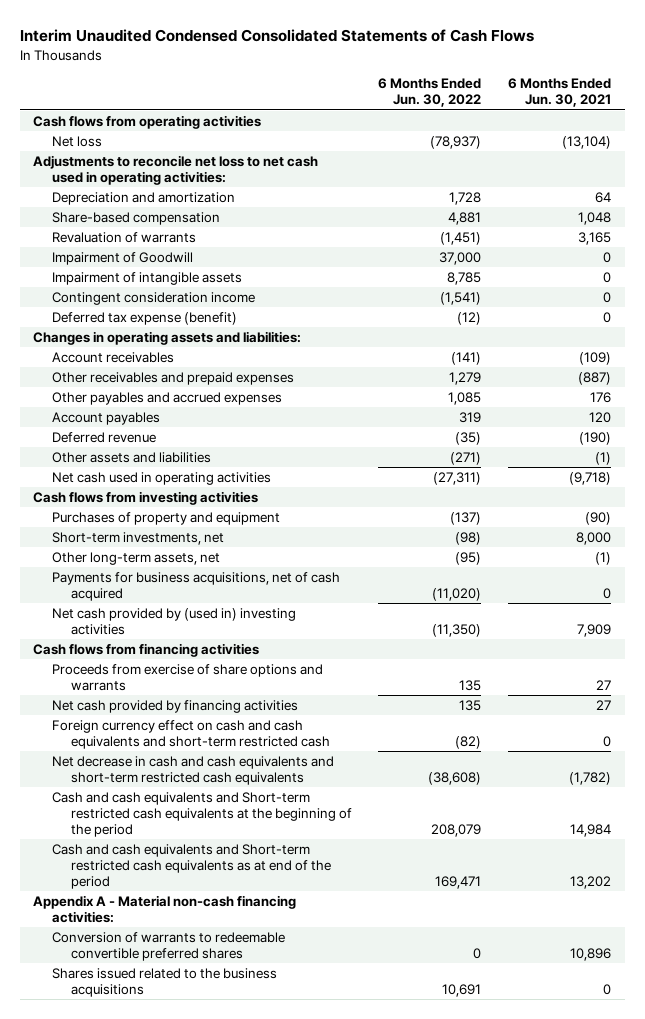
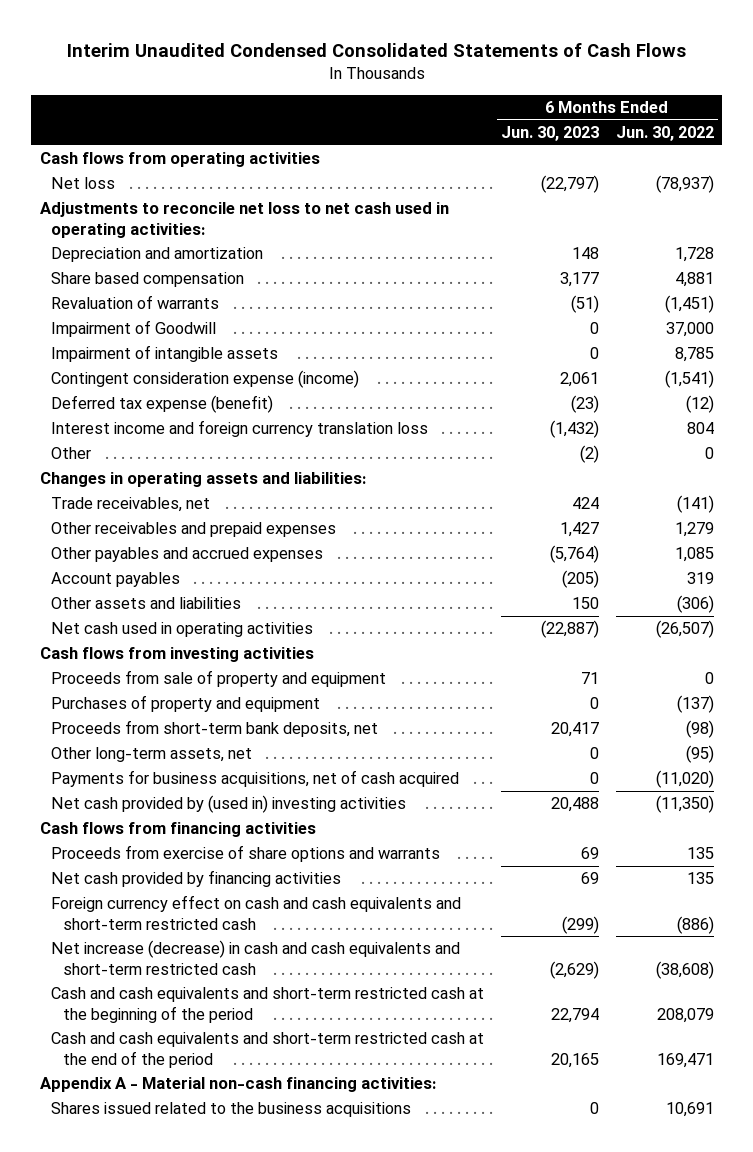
- | 6 Months Ended Jun. 30, 2022 | 6 Months Ended Jun. 30, 2021
+ | 6 Months Ended Jun. 30, 2023 | 6 Months Ended Jun. 30, 2022
- Share-based compensation | 4,881 | 1,048
+ Share based compensation | 3,177 | 4,881
- Contingent consideration income | (1,541) | 0
+ Contingent consideration expense (income) | 2,061 | (1,541)
+ Interest income and foreign currency translation loss | (1,432) | 804
+ Other | (2) | 0
- Account receivables | (141) | (109)
+ Trade receivables, net | 424 | (141)
- Deferred revenue | (35) | (190)
- Other assets and liabilities | (271) | (1)
- Net cash used in operating activities | (27,311) | (9,718)
+ Other assets and liabilities | 150 | (306)
+ Net cash used in operating activities | (22,887) | (26,507)
+ Proceeds from sale of property and equipment | 71 | 0
- Short-term investments, net | (98) | 8,000
+ Proceeds from short-term bank deposits, net | 20,417 | (98)
- Foreign currency effect on cash and cash equivalents and short-term restricted cash | (82) | 0
- Net decrease in cash and cash equivalents and short-term restricted cash equivalents | (38,608) | (1,782)
- Cash and cash equivalents and Short-term restricted cash equivalents at the beginning of the period | 208,079 | 14,984
- Cash and cash equivalents and Short-term restricted cash equivalents as at end of the period | 169,471 | 13,202
+ Foreign currency effect on cash and cash equivalents and short-term restricted cash | (299) | (886)
+ Net increase (decrease) in cash and cash equivalents and short-term restricted cash | (2,629) | (38,608)
+ Cash and cash equivalents and short-term restricted cash at the beginning of the period | 22,794 | 208,079
+ Cash and cash equivalents and short-term restricted cash at the end of the period | 20,165 | 169,471
- Conversion of warrants to redeemable convertible preferred shares | 0 | 10,896

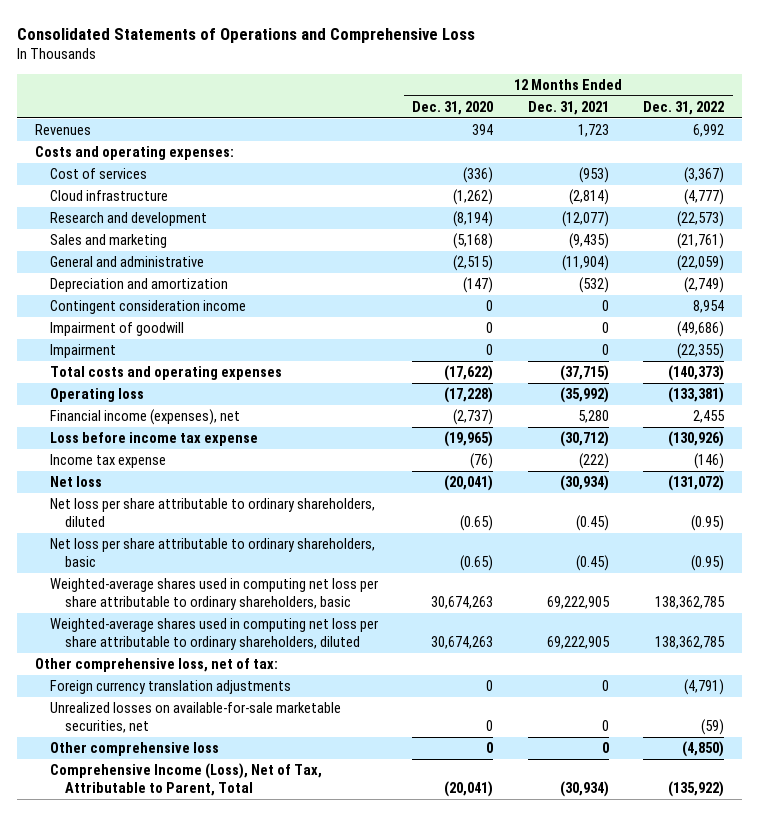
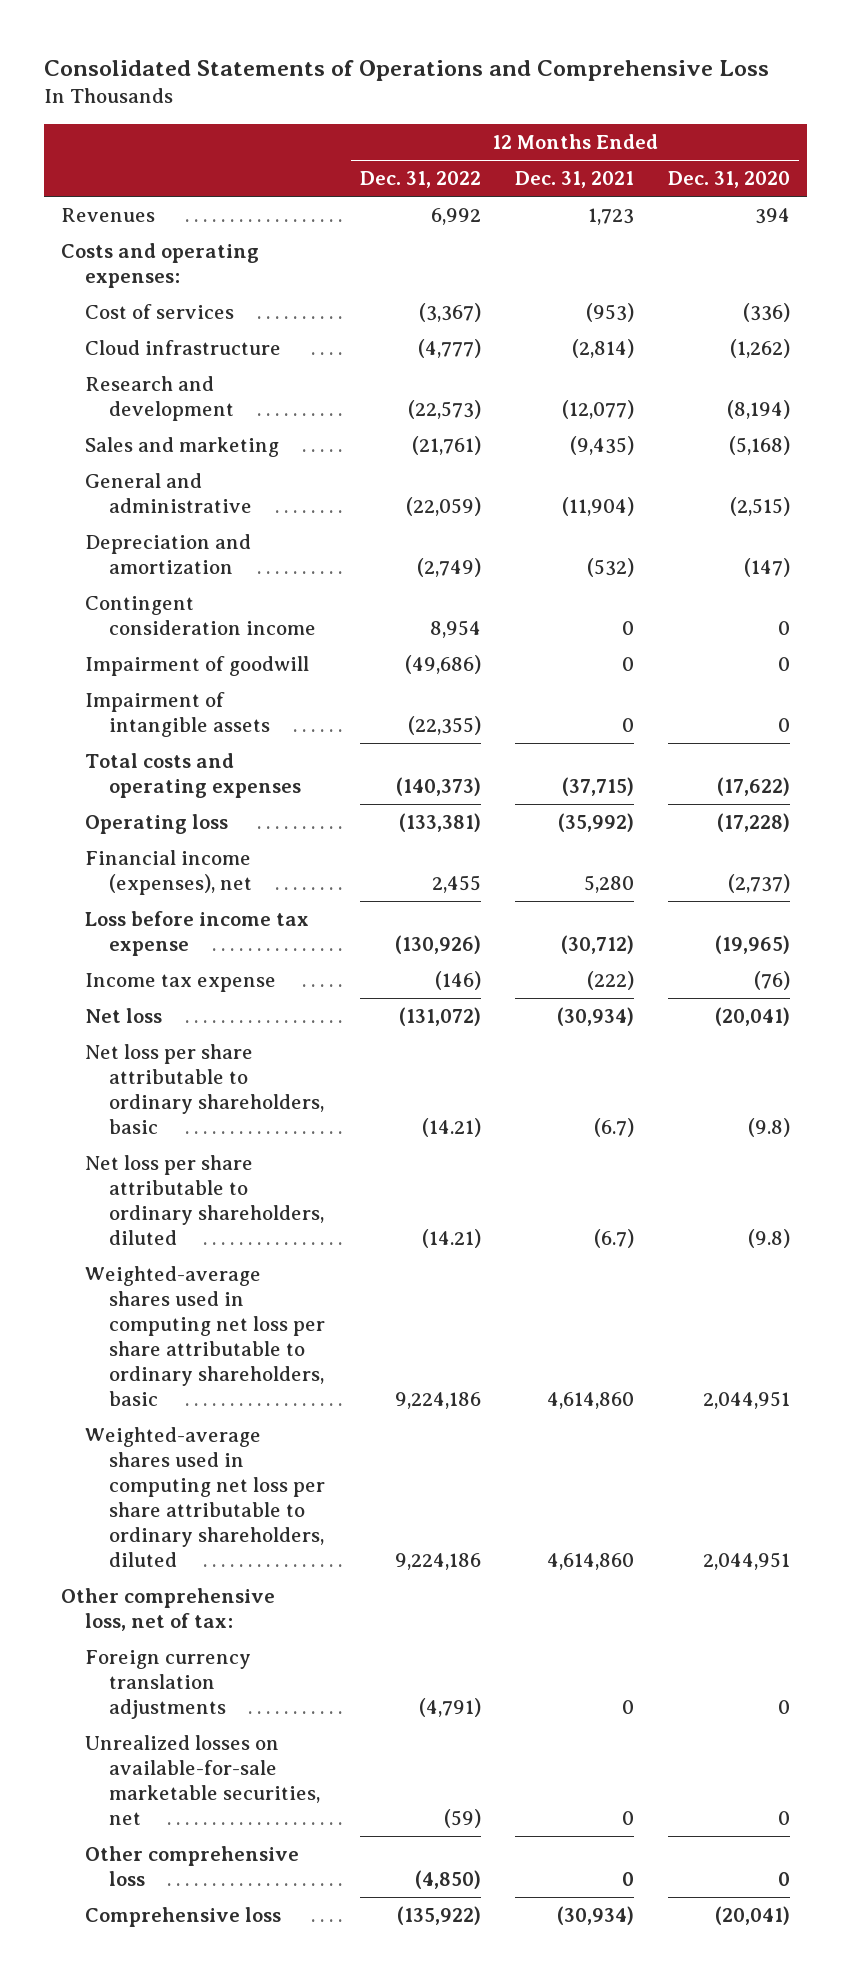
- | 12 Months Ended Dec. 31, 2020 | 12 Months Ended Dec. 31, 2021 | 12 Months Ended Dec. 31, 2022
+ | 12 Months Ended Dec. 31, 2022 | 12 Months Ended Dec. 31, 2021 | 12 Months Ended Dec. 31, 2020
- Impairment | 0 | 0 | (22,355)
+ Impairment of intangible assets | (22,355) | 0 | 0
- Net loss per share attributable to ordinary shareholders, diluted | (0.65) | (0.45) | (0.95)
- Net loss per share attributable to ordinary shareholders, basic | (0.65) | (0.45) | (0.95)
- Weighted-average shares used in computing net loss per share attributable to ordinary shareholders, basic | 30,674,263 | 69,222,905 | 138,362,785
- Weighted-average shares used in computing net loss per share attributable to ordinary shareholders, diluted | 30,674,263 | 69,222,905 | 138,362,785
+ Net loss per share attributable to ordinary shareholders, basic | (14.21) | (6.7) | (9.8)
+ Net loss per share attributable to ordinary shareholders, diluted | (14.21) | (6.7) | (9.8)
+ Weighted-average shares used in computing net loss per share attributable to ordinary shareholders, basic | 9,224,186 | 4,614,860 | 2,044,951
+ Weighted-average shares used in computing net loss per share attributable to ordinary shareholders, diluted | 9,224,186 | 4,614,860 | 2,044,951
- Comprehensive Income (Loss), Net of Tax, Attributable to Parent, Total | (20,041) | (30,934) | (135,922)
+ Comprehensive loss | (135,922) | (30,934) | (20,041)

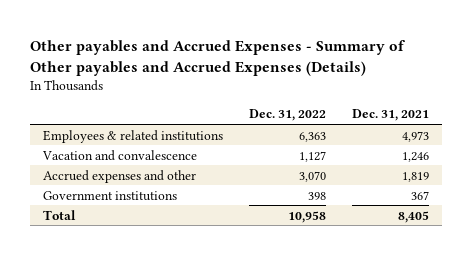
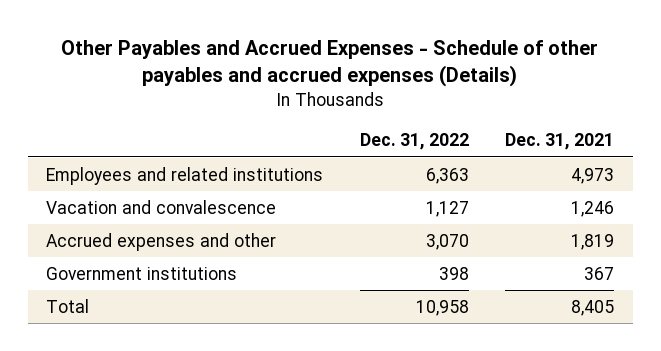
- Other payables and Accrued Expenses - Summary of Other payables and Accrued Expenses (Details)
+ Other Payables and Accrued Expenses - Schedule of other payables and accrued expenses (Details)
- Employees & related institutions | 6,363 | 4,973
+ Employees and related institutions | 6,363 | 4,973

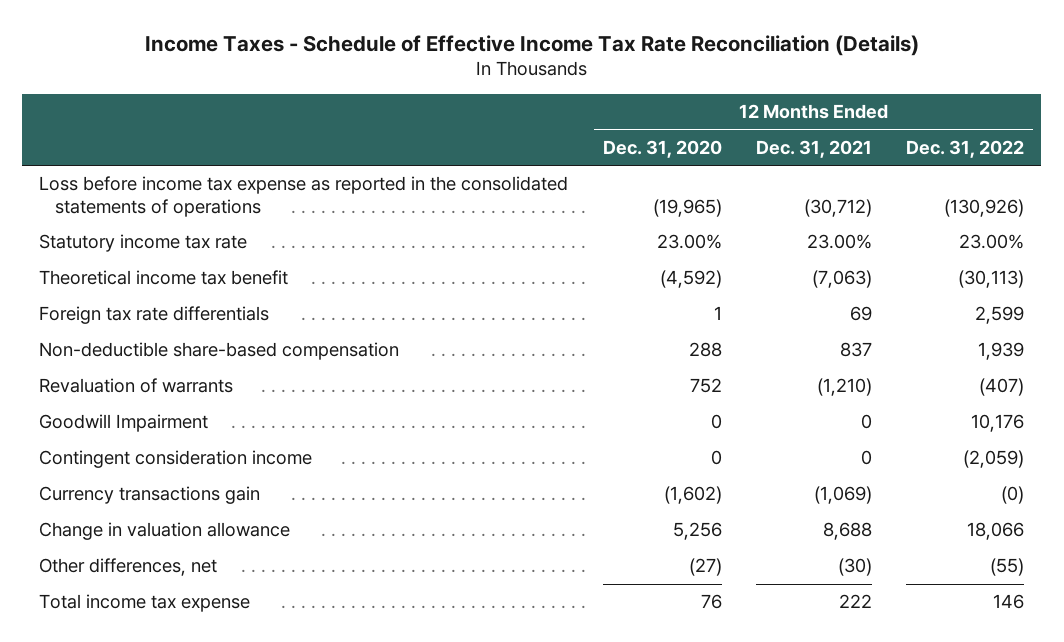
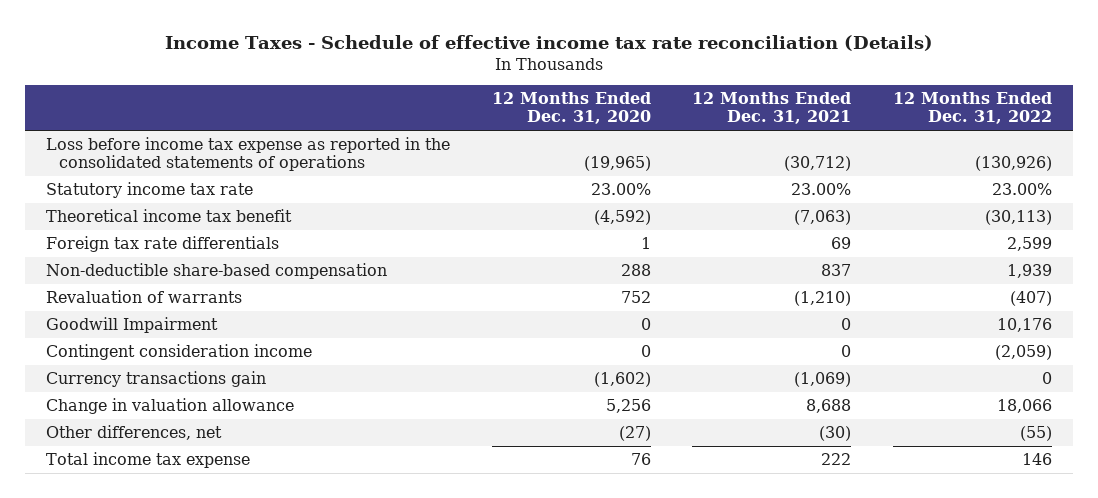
- Income Taxes - Schedule of Effective Income Tax Rate Reconciliation (Details)
+ Income Taxes - Schedule of effective income tax rate reconciliation (Details)
- Currency transactions gain | (1,602) | (1,069) | (0)
+ Currency transactions gain | (1,602) | (1,069) | 0

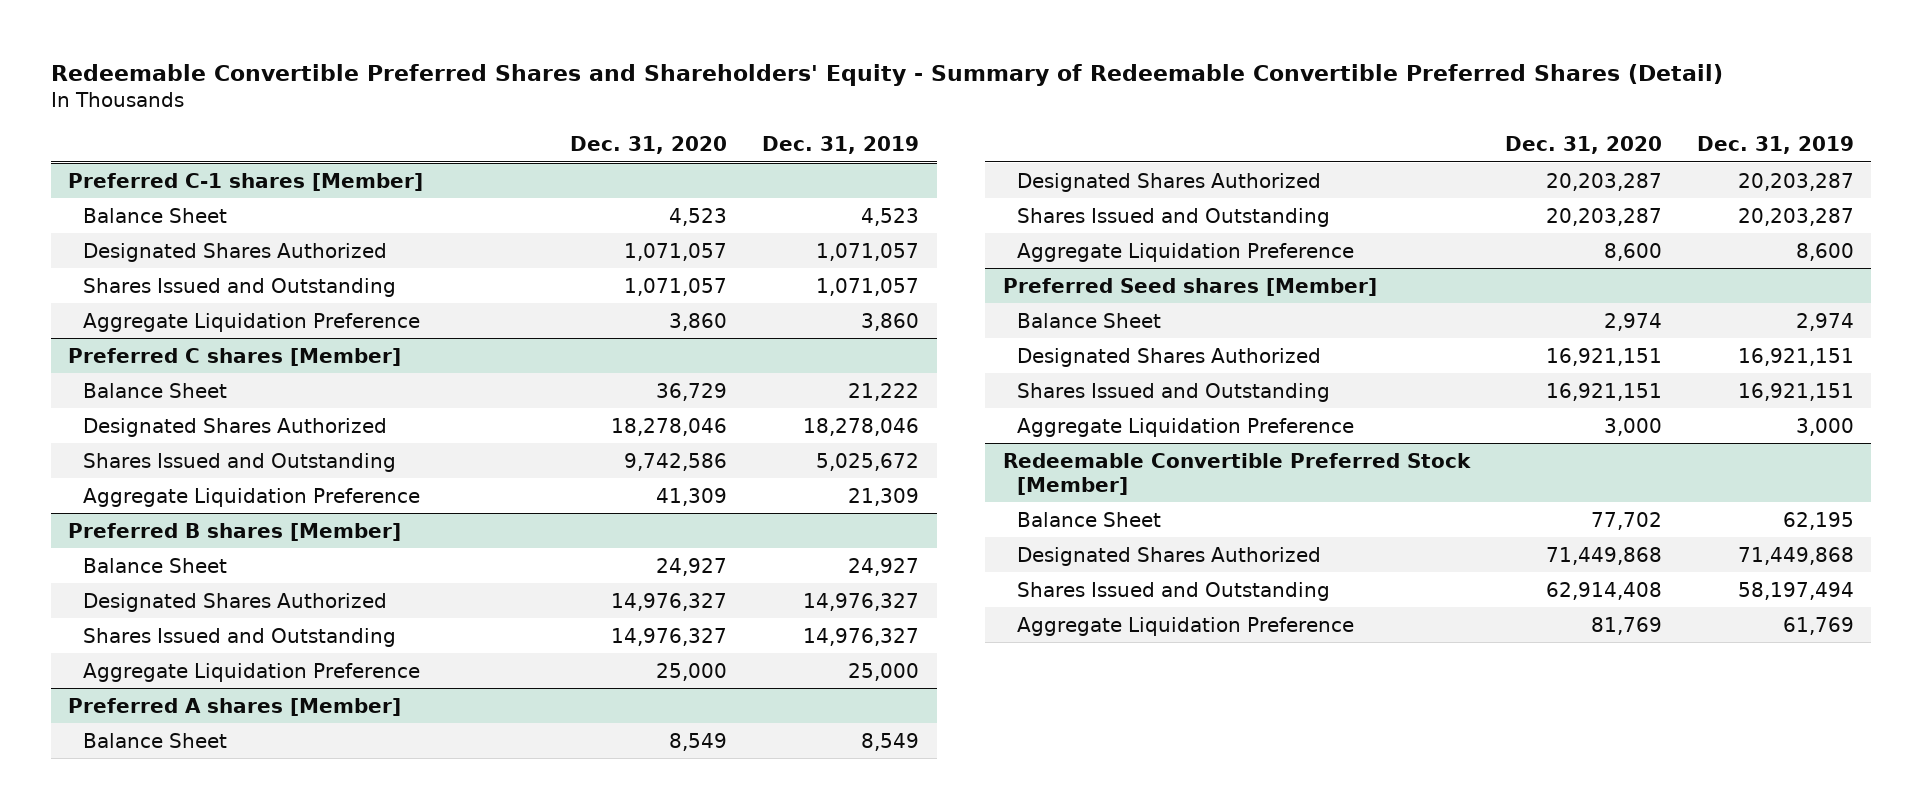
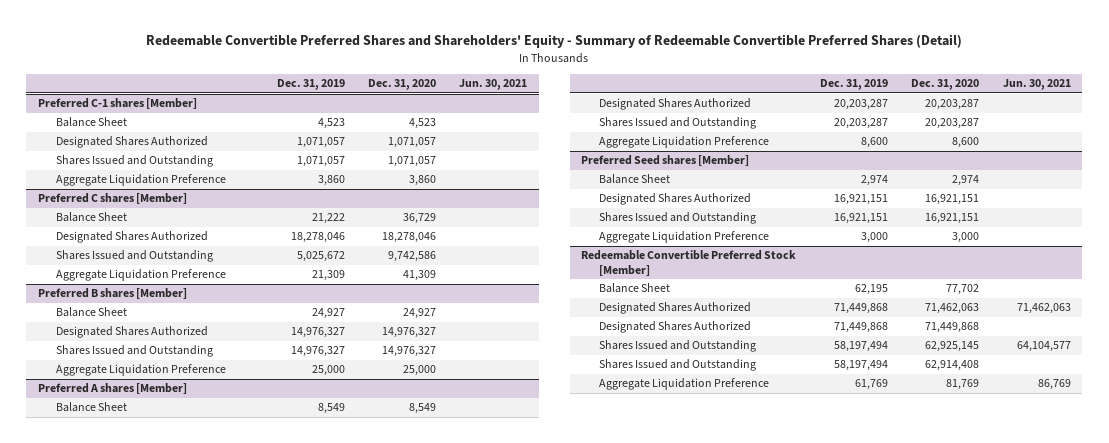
- | Dec. 31, 2020 | Dec. 31, 2019
+ | Dec. 31, 2019 | Dec. 31, 2020 | Jun. 30, 2021
@ Redeemable Convertible Preferred Stock [Member]
+ Designated Shares Authorized | 71,449,868 | 71,462,063 | 71,462,063
+ Shares Issued and Outstanding | 58,197,494 | 62,925,145 | 64,104,577

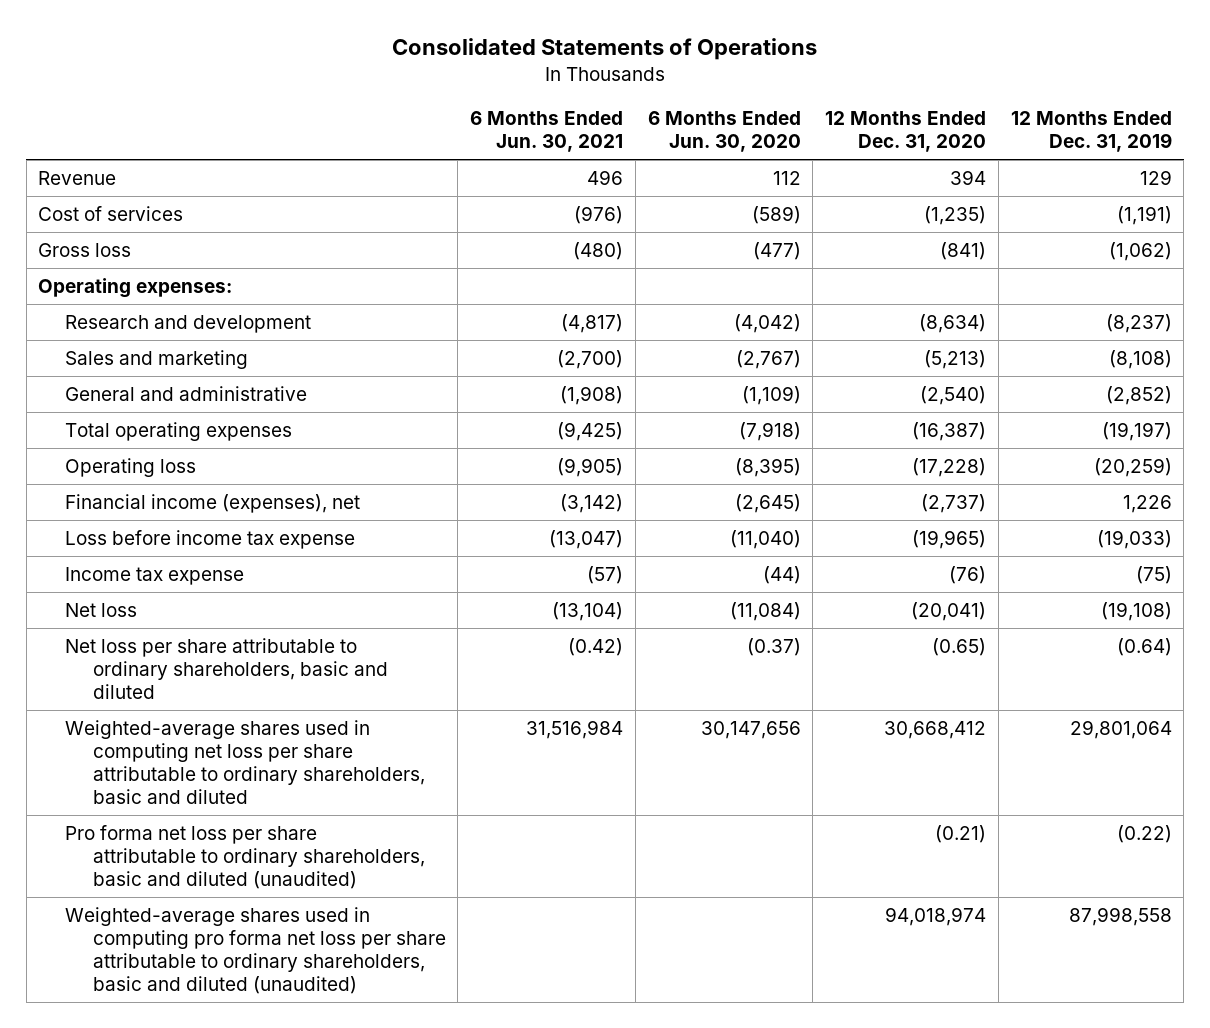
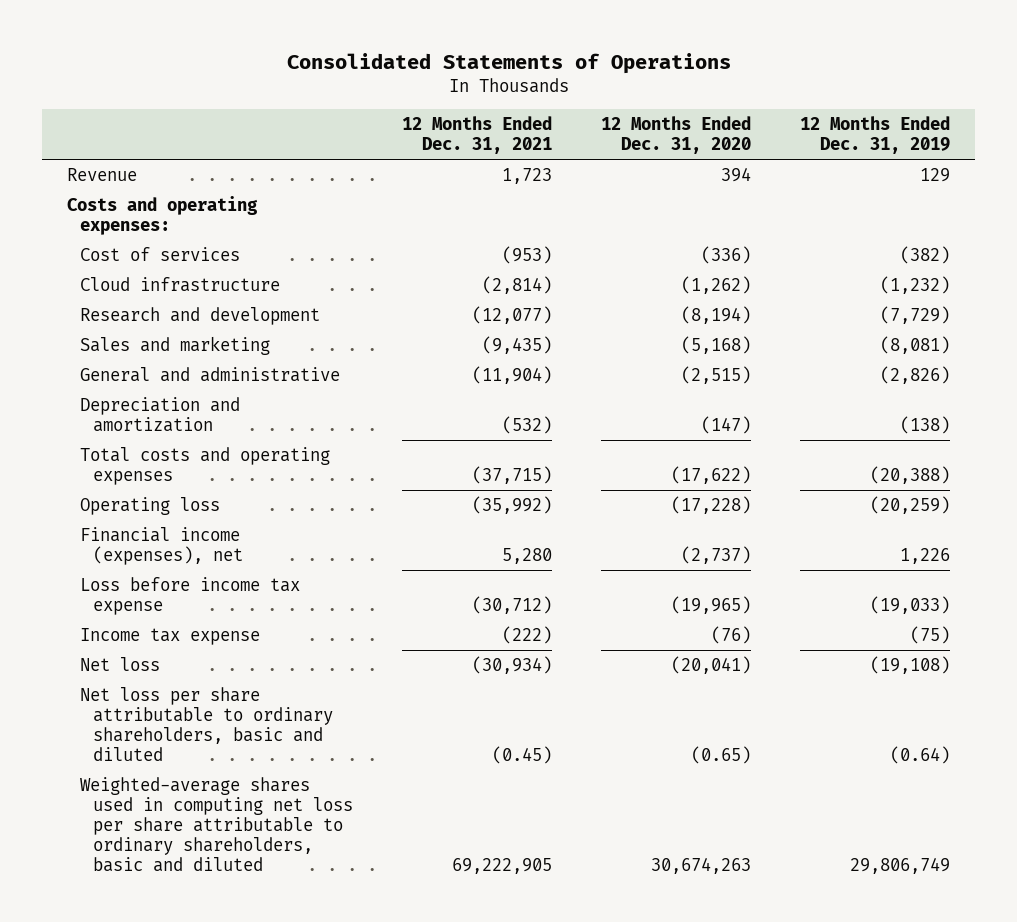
- | 6 Months Ended Jun. 30, 2021 | 6 Months Ended Jun. 30, 2020 | 12 Months Ended Dec. 31, 2020 | 12 Months Ended Dec. 31, 2019
+ | 12 Months Ended Dec. 31, 2021 | 12 Months Ended Dec. 31, 2020 | 12 Months Ended Dec. 31, 2019
- Cost of services | (976) | (589) | (1,235) | (1,191)
- Gross loss | (480) | (477) | (841) | (1,062)
- Operating expenses:
- Research and development | (4,817) | (4,042) | (8,634) | (8,237)
- Sales and marketing | (2,700) | (2,767) | (5,213) | (8,108)
- General and administrative | (1,908) | (1,109) | (2,540) | (2,852)
- Total operating expenses | (9,425) | (7,918) | (16,387) | (19,197)
+ Costs and operating expenses:
+ Cost of services | (953) | (336) | (382)
+ Cloud infrastructure | (2,814) | (1,262) | (1,232)
+ Research and development | (12,077) | (8,194) | (7,729)
+ Sales and marketing | (9,435) | (5,168) | (8,081)
+ General and administrative | (11,904) | (2,515) | (2,826)
+ Depreciation and amortization | (532) | (147) | (138)
+ Total costs and operating expenses | (37,715) | (17,622) | (20,388)
- Weighted-average shares used in computing net loss per share attributable to ordinary shareholders, basic and diluted | 31,516,984 | 30,147,656 | 30,668,412 | 29,801,064
- Pro forma net loss per share attributable to ordinary shareholders, basic and diluted (unaudited) | | | (0.21) | (0.22)
- Weighted-average shares used in computing pro forma net loss per share attributable to ordinary shareholders, basic and diluted (unaudited) | | | 94,018,974 | 87,998,558
+ Weighted-average shares used in computing net loss per share attributable to ordinary shareholders, basic and diluted | 69,222,905 | 30,674,263 | 29,806,749

